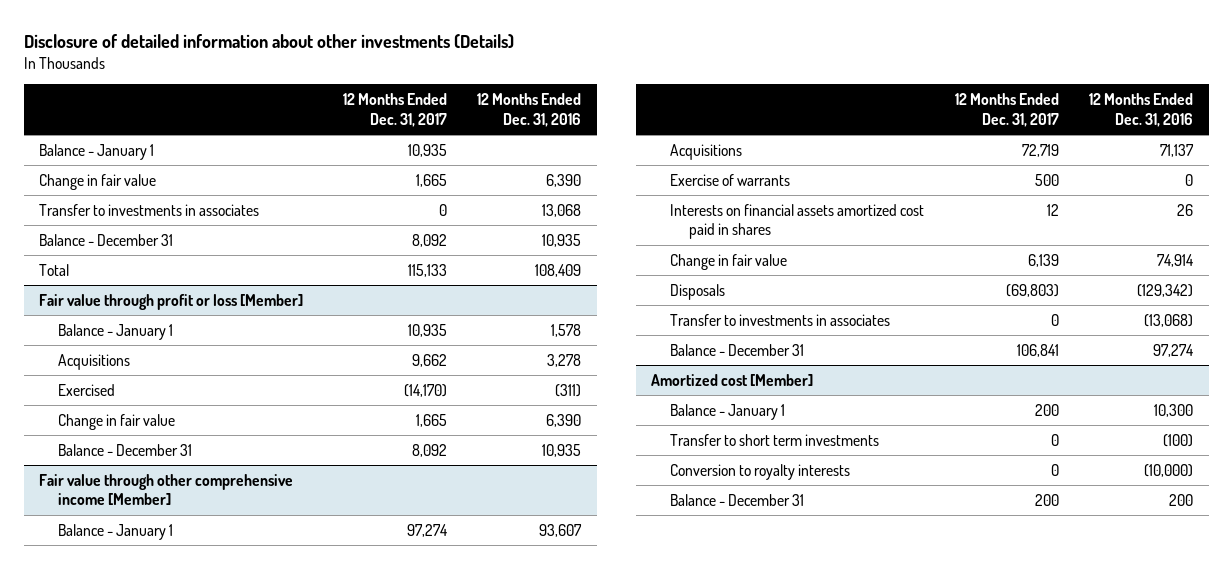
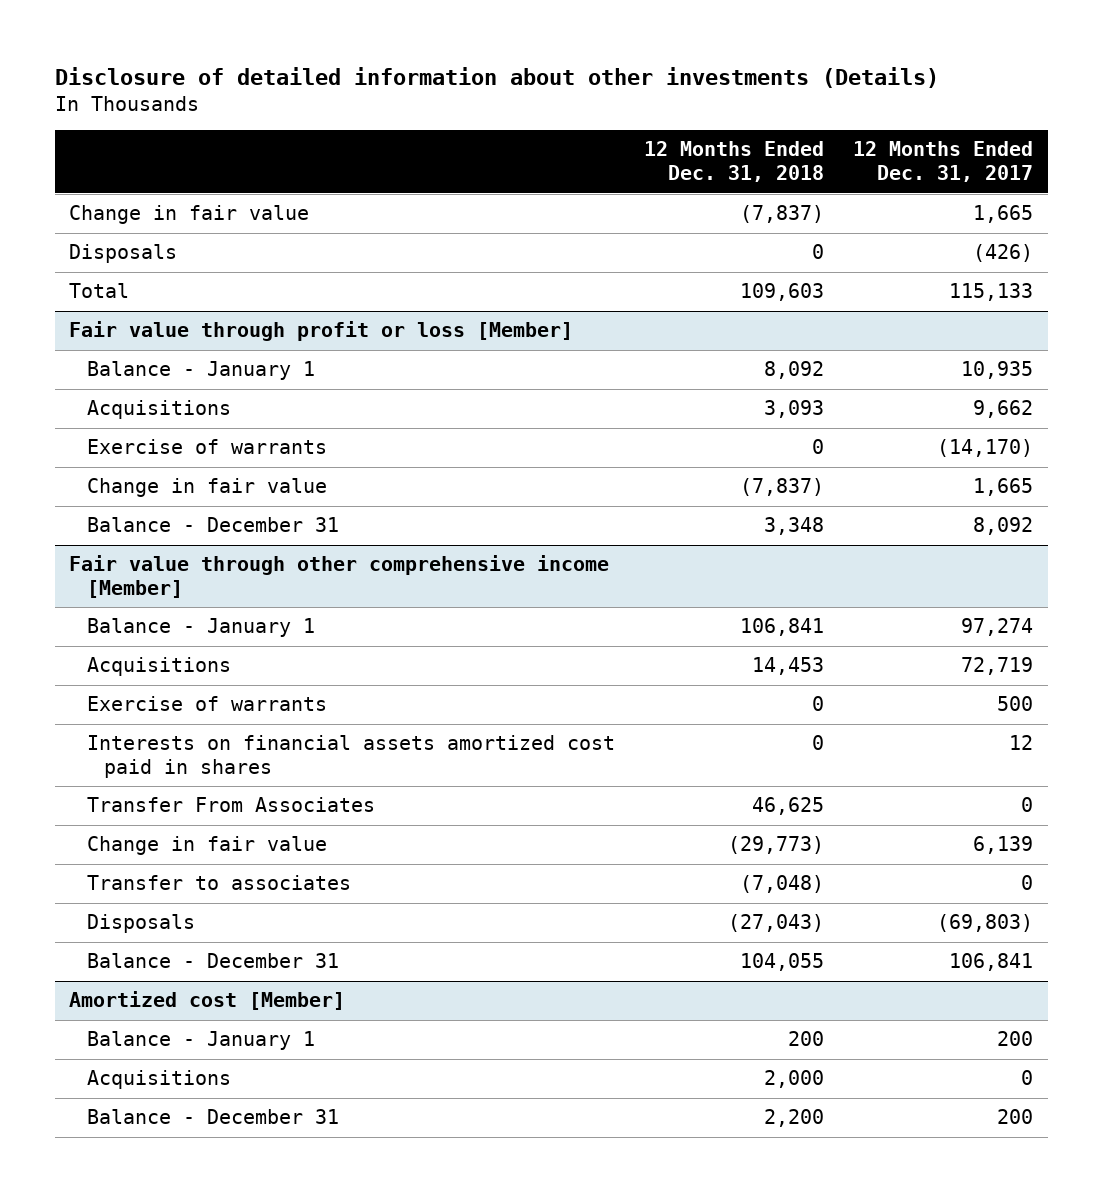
- | 12 Months Ended Dec. 31, 2017 | 12 Months Ended Dec. 31, 2016
+ | 12 Months Ended Dec. 31, 2018 | 12 Months Ended Dec. 31, 2017
- Balance - January 1 | 10,935 |
- Transfer to investments in associates | 0 | 13,068
- Balance - December 31 | 8,092 | 10,935
+ Disposals | 0 | (426)
@ Fair value through profit or loss [Member]
- Exercised | (14,170) | (311)
+ Exercise of warrants | 0 | (14,170)
@ Fair value through other comprehensive income [Member]
+ Transfer From Associates | 46,625 | 0
+ Transfer to associates | (7,048) | 0
- Transfer to investments in associates | 0 | (13,068)
@ Amortized cost [Member]
- Transfer to short term investments | 0 | (100)
- Conversion to royalty interests | 0 | (10,000)
+ Acquisitions | 2,000 | 0

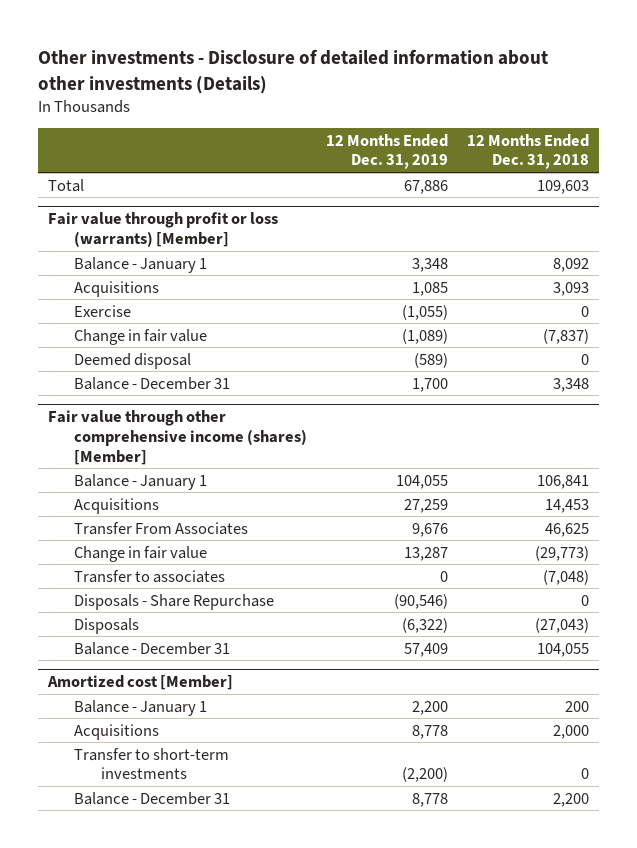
- Disclosure of detailed information about other investments (Details)
+ Other investments - Disclosure of detailed information about other investments (Details)
- | 12 Months Ended Dec. 31, 2018 | 12 Months Ended Dec. 31, 2017
+ | 12 Months Ended Dec. 31, 2019 | 12 Months Ended Dec. 31, 2018
- Change in fair value | (7,837) | 1,665
- Disposals | 0 | (426)
- Fair value through profit or loss [Member]
+ Fair value through profit or loss (warrants) [Member]
- Exercise of warrants | 0 | (14,170)
+ Exercise | (1,055) | 0
+ Deemed disposal | (589) | 0
- Fair value through other comprehensive income [Member]
+ Fair value through other comprehensive income (shares) [Member]
- Exercise of warrants | 0 | 500
- Interests on financial assets amortized cost paid in shares | 0 | 12
+ Disposals - Share Repurchase | (90,546) | 0
@ Amortized cost [Member]
+ Transfer to short-term investments | (2,200) | 0

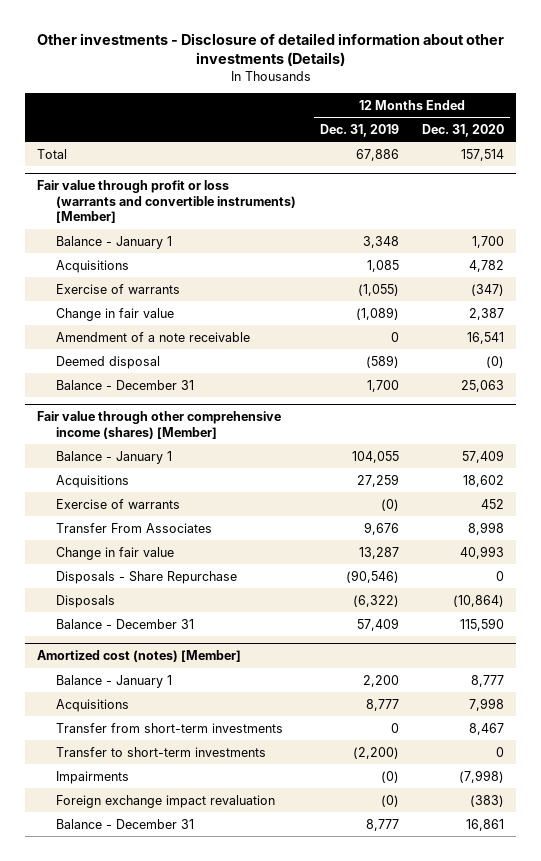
- | 12 Months Ended Dec. 31, 2019 | 12 Months Ended Dec. 31, 2018
+ | 12 Months Ended Dec. 31, 2019 | 12 Months Ended Dec. 31, 2020
- Fair value through profit or loss (warrants) [Member]
+ Fair value through profit or loss (warrants and convertible instruments) [Member]
- Exercise | (1,055) | 0
+ Exercise of warrants | (1,055) | (347)
+ Amendment of a note receivable | 0 | 16,541
@ Fair value through other comprehensive income (shares) [Member]
+ Exercise of warrants | (0) | 452
- Transfer to associates | 0 | (7,048)
- Amortized cost [Member]
+ Amortized cost (notes) [Member]
- Acquisitions | 8,778 | 2,000
+ Acquisitions | 8,777 | 7,998
+ Transfer from short-term investments | 0 | 8,467
- Balance - December 31 | 8,778 | 2,200
+ Impairments | (0) | (7,998)
+ Foreign exchange impact revaluation | (0) | (383)
+ Balance - December 31 | 8,777 | 16,861

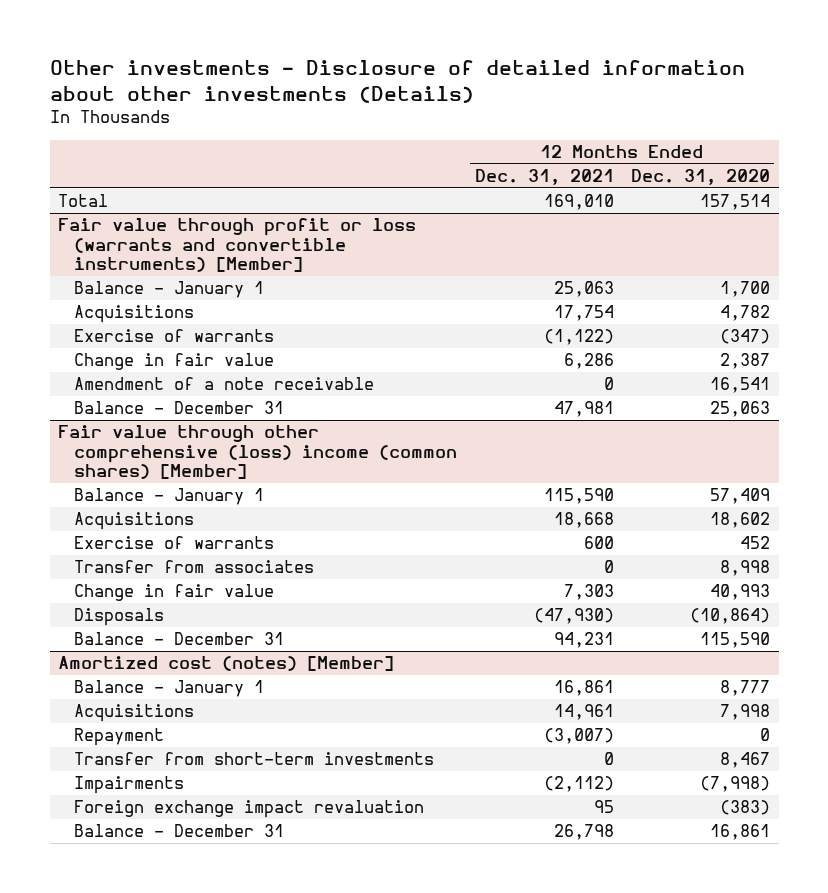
- | 12 Months Ended Dec. 31, 2019 | 12 Months Ended Dec. 31, 2020
+ | 12 Months Ended Dec. 31, 2021 | 12 Months Ended Dec. 31, 2020
@ Fair value through profit or loss (warrants and convertible instruments) [Member]
- Deemed disposal | (589) | (0)
- Fair value through other comprehensive income (shares) [Member]
+ Fair value through other comprehensive (loss) income (common shares) [Member]
- Transfer From Associates | 9,676 | 8,998
+ Transfer from associates | 0 | 8,998
- Disposals - Share Repurchase | (90,546) | 0
@ Amortized cost (notes) [Member]
+ Repayment | (3,007) | 0
- Transfer to short-term investments | (2,200) | 0

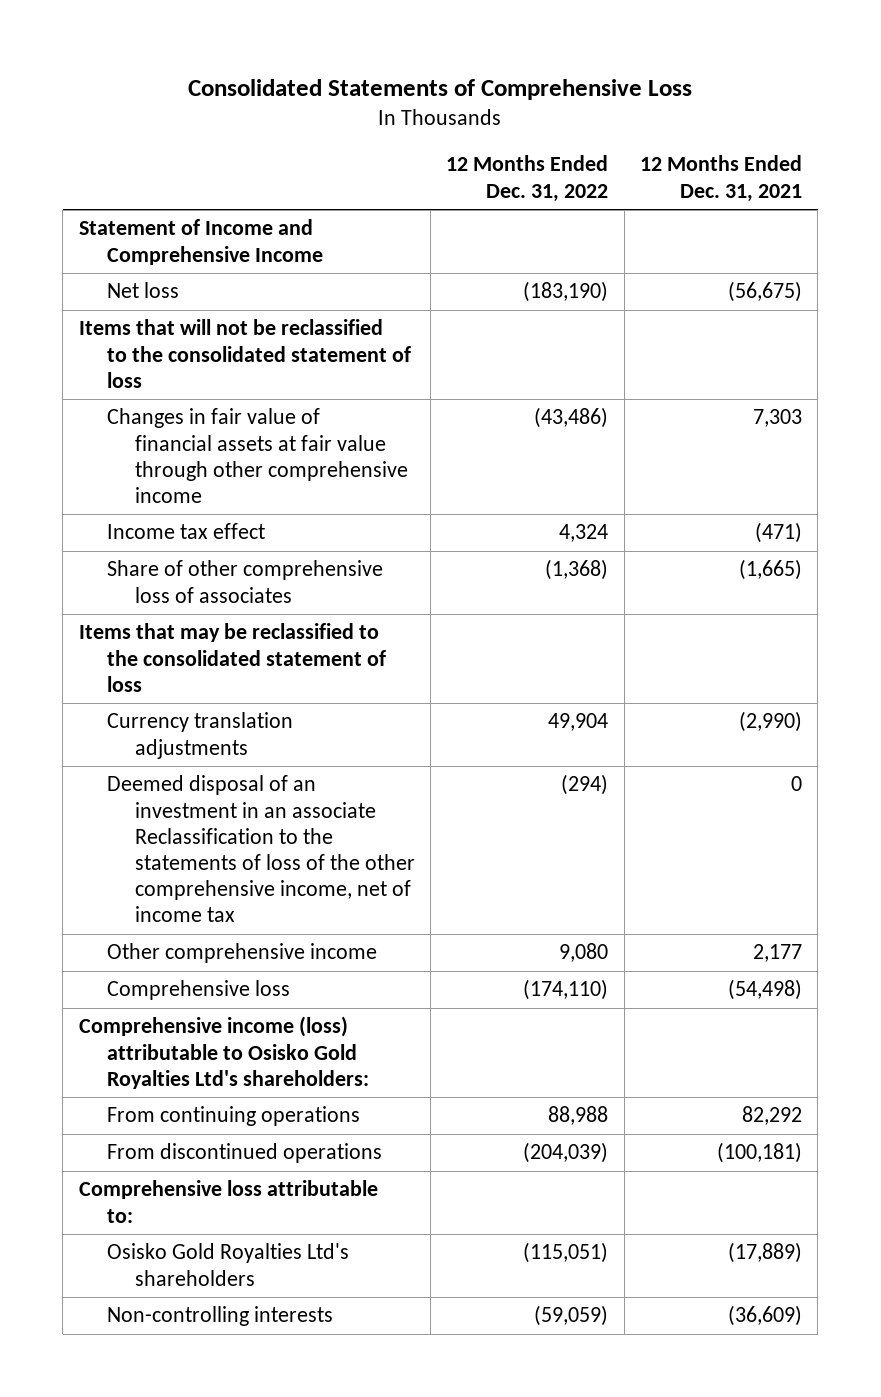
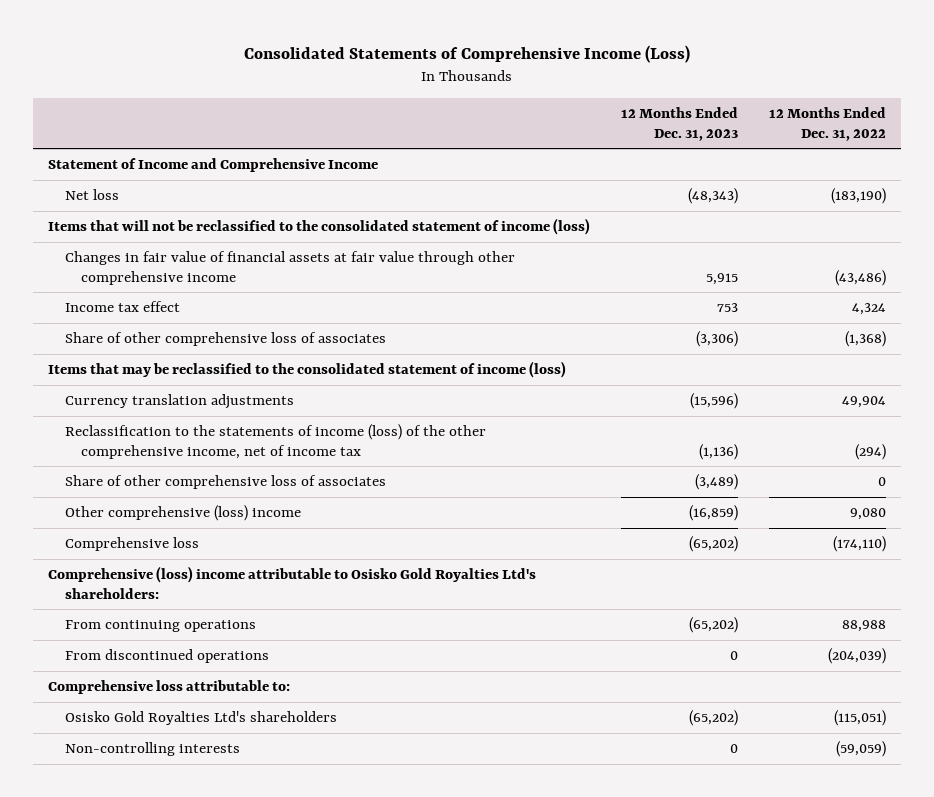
- Consolidated Statements of Comprehensive Loss
+ Consolidated Statements of Comprehensive Income (Loss)
- | 12 Months Ended Dec. 31, 2022 | 12 Months Ended Dec. 31, 2021
+ | 12 Months Ended Dec. 31, 2023 | 12 Months Ended Dec. 31, 2022
- Items that will not be reclassified to the consolidated statement of loss
+ Items that will not be reclassified to the consolidated statement of income (loss)
- Items that may be reclassified to the consolidated statement of loss
+ Items that may be reclassified to the consolidated statement of income (loss)
- Deemed disposal of an investment in an associate Reclassification to the statements of loss of the other comprehensive income, net of income tax | (294) | 0
- Other comprehensive income | 9,080 | 2,177
+ Reclassification to the statements of income (loss) of the other comprehensive income, net of income tax | (1,136) | (294)
+ Share of other comprehensive loss of associates | (3,489) | 0
+ Other comprehensive (loss) income | (16,859) | 9,080
- Comprehensive income (loss) attributable to Osisko Gold Royalties Ltd's shareholders:
+ Comprehensive (loss) income attributable to Osisko Gold Royalties Ltd's shareholders:

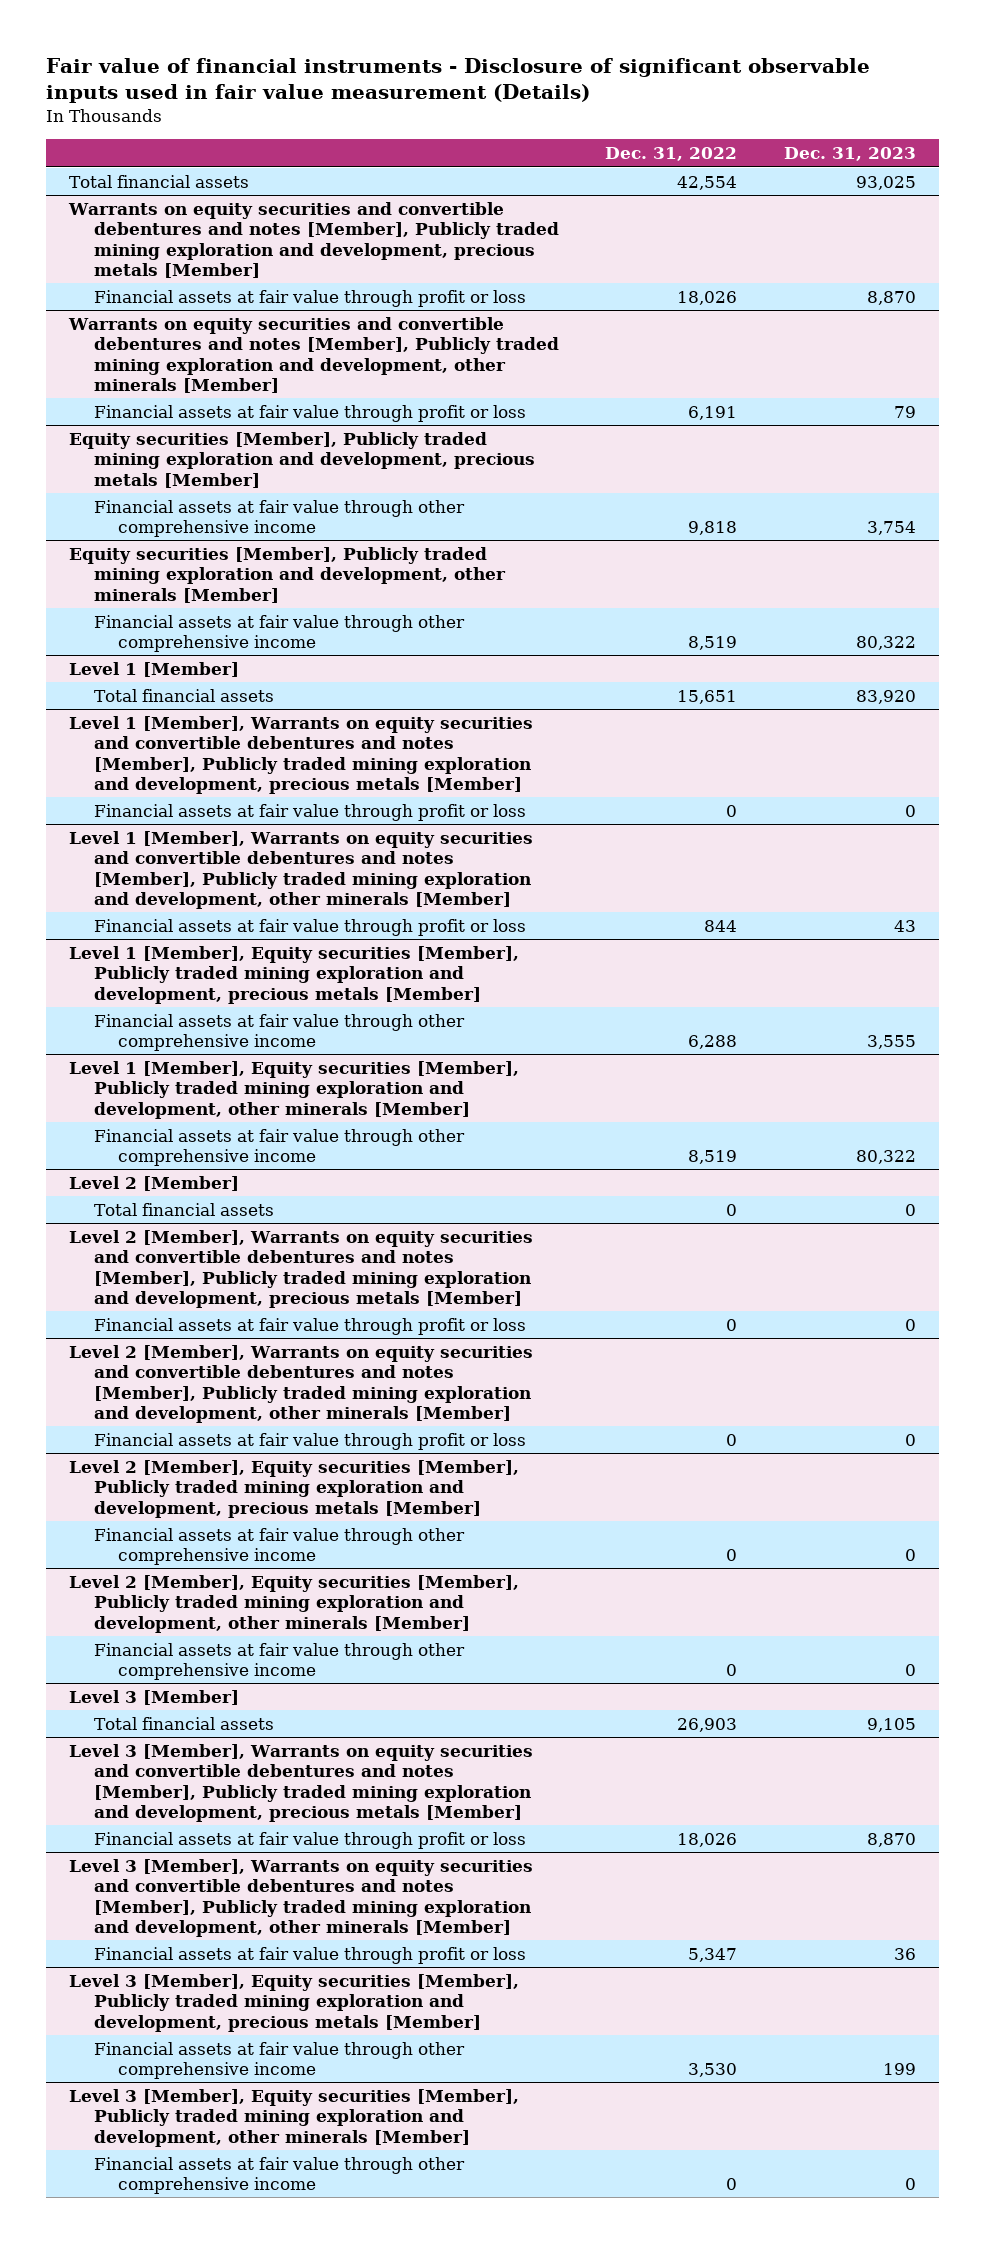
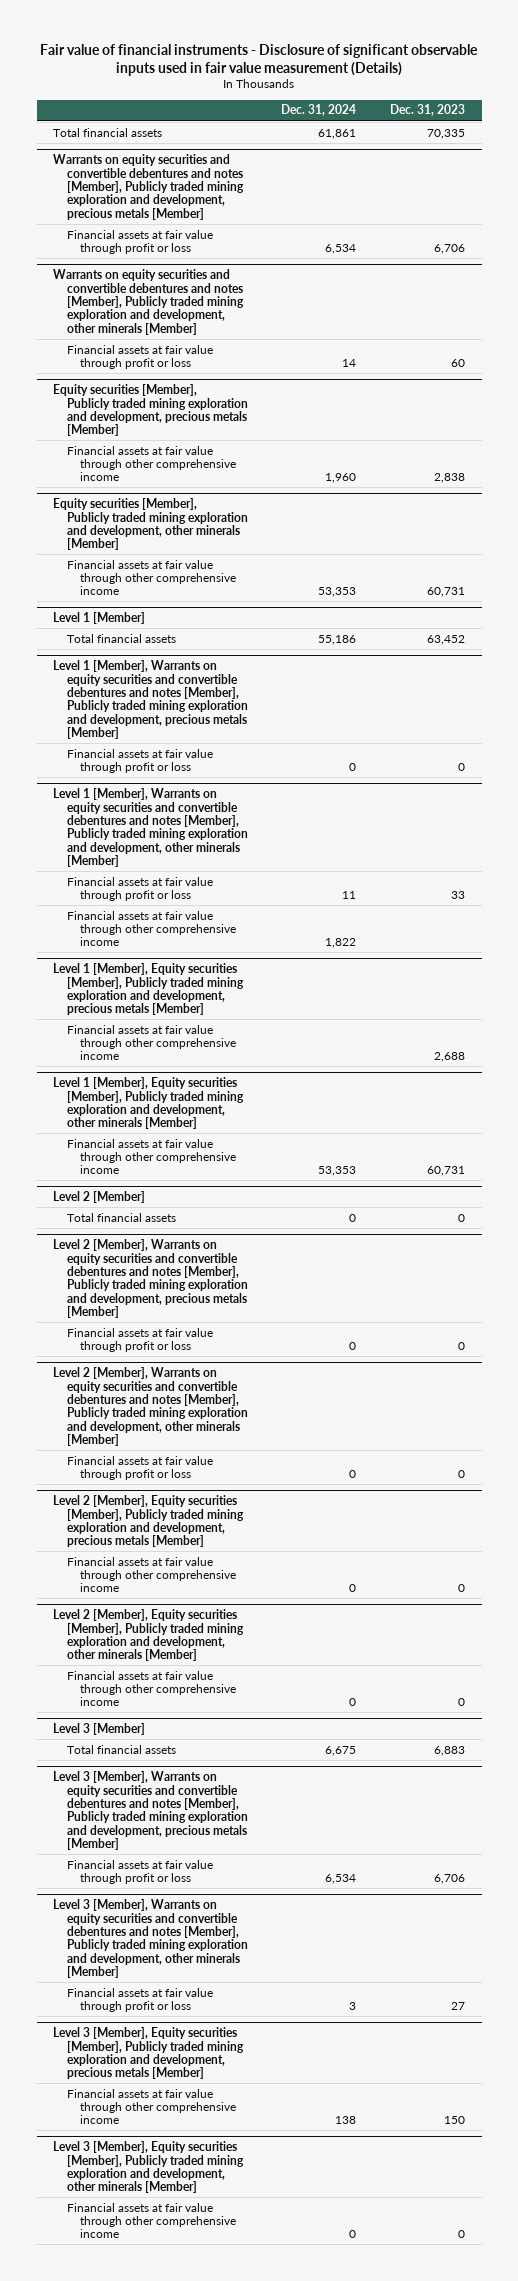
- | Dec. 31, 2022 | Dec. 31, 2023
+ | Dec. 31, 2024 | Dec. 31, 2023
- Total financial assets | 42,554 | 93,025
+ Total financial assets | 61,861 | 70,335
@ Warrants on equity securities and convertible debentures and notes [Member], Publicly traded mining exploration and development, precious metals [Member]
- Financial assets at fair value through profit or loss | 18,026 | 8,870
+ Financial assets at fair value through profit or loss | 6,534 | 6,706
@ Warrants on equity securities and convertible debentures and notes [Member], Publicly traded mining exploration and development, other minerals [Member]
- Financial assets at fair value through profit or loss | 6,191 | 79
+ Financial assets at fair value through profit or loss | 14 | 60
@ Equity securities [Member], Publicly traded mining exploration and development, precious metals [Member]
- Financial assets at fair value through other comprehensive income | 9,818 | 3,754
+ Financial assets at fair value through other comprehensive income | 1,960 | 2,838
@ Equity securities [Member], Publicly traded mining exploration and development, other minerals [Member]
- Financial assets at fair value through other comprehensive income | 8,519 | 80,322
+ Financial assets at fair value through other comprehensive income | 53,353 | 60,731
@ Level 1 [Member]
- Total financial assets | 15,651 | 83,920
+ Total financial assets | 55,186 | 63,452
@ Level 1 [Member], Warrants on equity securities and convertible debentures and notes [Member], Publicly traded mining exploration and development, other minerals [Member]
- Financial assets at fair value through profit or loss | 844 | 43
+ Financial assets at fair value through profit or loss | 11 | 33
+ Financial assets at fair value through other comprehensive income | 1,822 |
@ Level 1 [Member], Equity securities [Member], Publicly traded mining exploration and development, precious metals [Member]
- Financial assets at fair value through other comprehensive income | 6,288 | 3,555
+ Financial assets at fair value through other comprehensive income | | 2,688
@ Level 1 [Member], Equity securities [Member], Publicly traded mining exploration and development, other minerals [Member]
- Financial assets at fair value through other comprehensive income | 8,519 | 80,322
+ Financial assets at fair value through other comprehensive income | 53,353 | 60,731
@ Level 3 [Member]
- Total financial assets | 26,903 | 9,105
+ Total financial assets | 6,675 | 6,883
@ Level 3 [Member], Warrants on equity securities and convertible debentures and notes [Member], Publicly traded mining exploration and development, precious metals [Member]
- Financial assets at fair value through profit or loss | 18,026 | 8,870
+ Financial assets at fair value through profit or loss | 6,534 | 6,706
@ Level 3 [Member], Warrants on equity securities and convertible debentures and notes [Member], Publicly traded mining exploration and development, other minerals [Member]
- Financial assets at fair value through profit or loss | 5,347 | 36
+ Financial assets at fair value through profit or loss | 3 | 27
@ Level 3 [Member], Equity securities [Member], Publicly traded mining exploration and development, precious metals [Member]
- Financial assets at fair value through other comprehensive income | 3,530 | 199
+ Financial assets at fair value through other comprehensive income | 138 | 150

